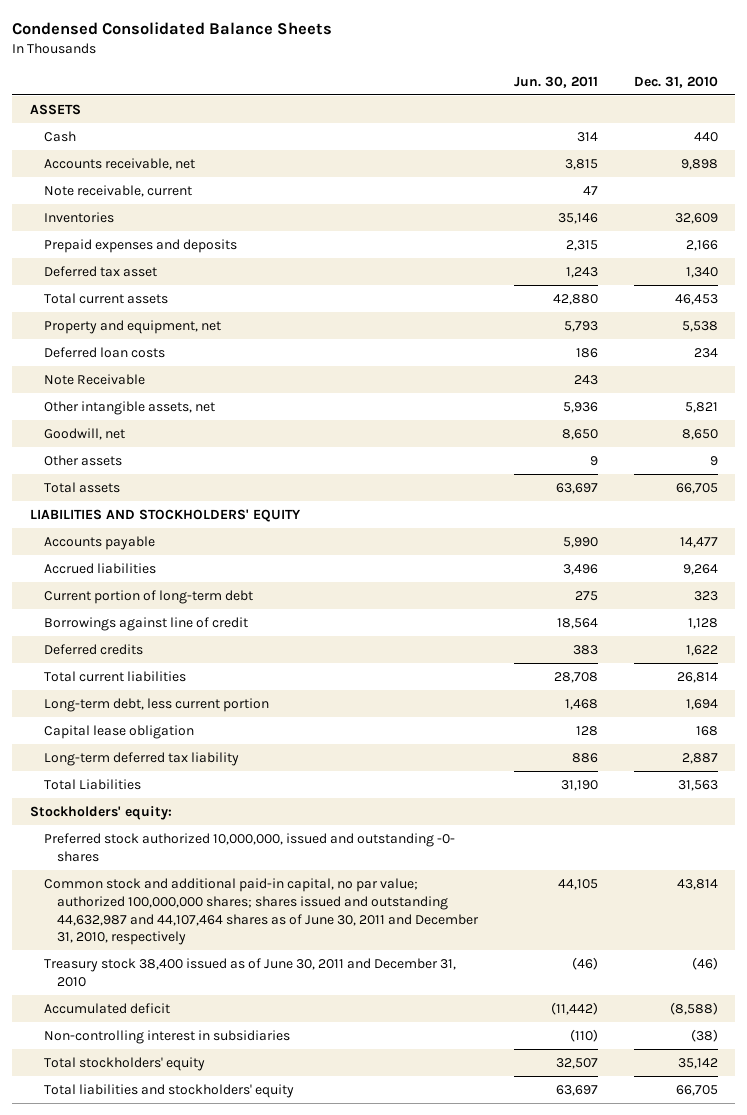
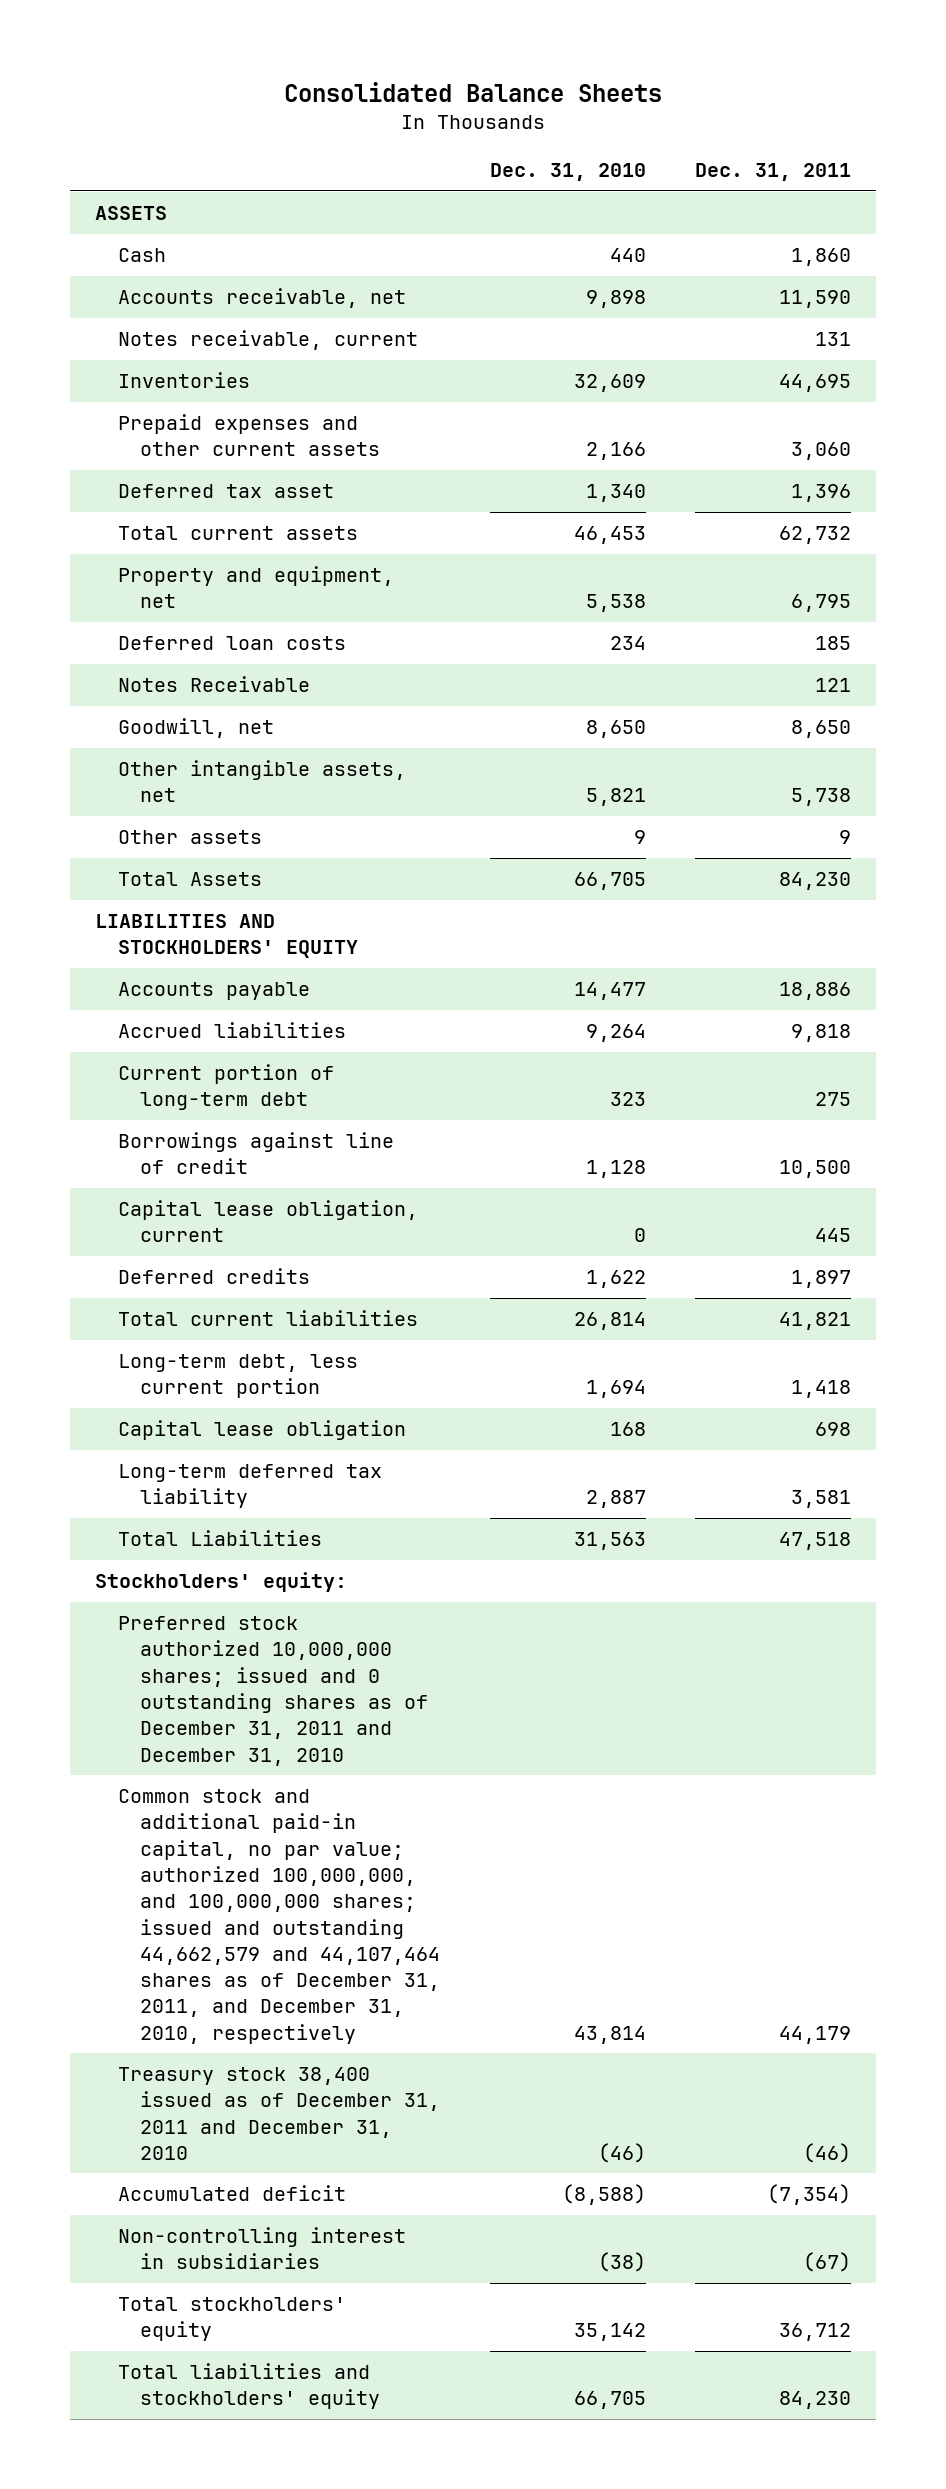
- Condensed Consolidated Balance Sheets
+ Consolidated Balance Sheets
- | Jun. 30, 2011 | Dec. 31, 2010
+ | Dec. 31, 2010 | Dec. 31, 2011
- Note receivable, current | 47 |
+ Notes receivable, current | | 131
- Prepaid expenses and deposits | 2,315 | 2,166
+ Prepaid expenses and other current assets | 2,166 | 3,060
- Note Receivable | 243 |
+ Notes Receivable | | 121
moved down: Other intangible assets, net | 5,821 | 5,738
- Total assets | 63,697 | 66,705
+ Total Assets | 66,705 | 84,230
+ Capital lease obligation, current | 0 | 445
- Preferred stock authorized 10,000,000, issued and outstanding -0- shares
- Common stock and additional paid-in capital, no par value; authorized 100,000,000 shares; shares issued and outstanding 44,632,987 and 44,107,464 shares as of June 30, 2011 and December 31, 2010, respectively | 44,105 | 43,814
- Treasury stock 38,400 issued as of June 30, 2011 and December 31, 2010 | (46) | (46)
+ Preferred stock authorized 10,000,000 shares; issued and 0 outstanding shares as of December 31, 2011 and December 31, 2010
+ Common stock and additional paid-in capital, no par value; authorized 100,000,000, and 100,000,000 shares; issued and outstanding 44,662,579 and 44,107,464 shares as of December 31, 2011, and December 31, 2010, respectively | 43,814 | 44,179
+ Treasury stock 38,400 issued as of December 31, 2011 and December 31, 2010 | (46) | (46)

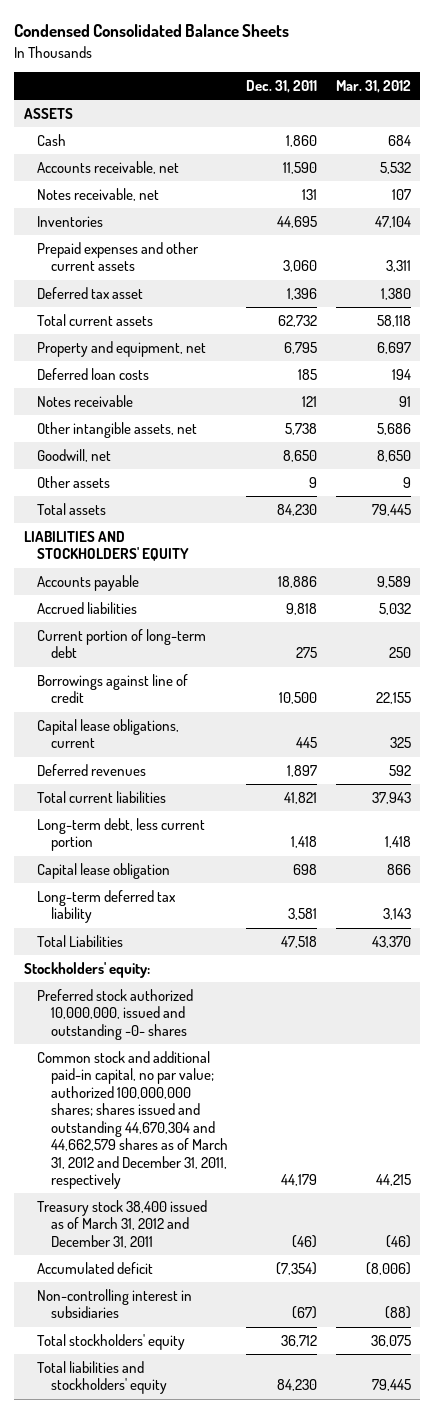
- Consolidated Balance Sheets
+ Condensed Consolidated Balance Sheets
- | Dec. 31, 2010 | Dec. 31, 2011
+ | Dec. 31, 2011 | Mar. 31, 2012
- Notes receivable, current | | 131
+ Notes receivable, net | 131 | 107
- Notes Receivable | | 121
+ Notes receivable | 121 | 91
moved down: Goodwill, net | 8,650 | 8,650
- Total Assets | 66,705 | 84,230
+ Total assets | 84,230 | 79,445
- Capital lease obligation, current | 0 | 445
- Deferred credits | 1,622 | 1,897
+ Capital lease obligations, current | 445 | 325
+ Deferred revenues | 1,897 | 592
- Preferred stock authorized 10,000,000 shares; issued and 0 outstanding shares as of December 31, 2011 and December 31, 2010
- Common stock and additional paid-in capital, no par value; authorized 100,000,000, and 100,000,000 shares; issued and outstanding 44,662,579 and 44,107,464 shares as of December 31, 2011, and December 31, 2010, respectively | 43,814 | 44,179
- Treasury stock 38,400 issued as of December 31, 2011 and December 31, 2010 | (46) | (46)
+ Preferred stock authorized 10,000,000, issued and outstanding -0- shares
+ Common stock and additional paid-in capital, no par value; authorized 100,000,000 shares; shares issued and outstanding 44,670,304 and 44,662,579 shares as of March 31, 2012 and December 31, 2011, respectively | 44,179 | 44,215
+ Treasury stock 38,400 issued as of March 31, 2012 and December 31, 2011 | (46) | (46)

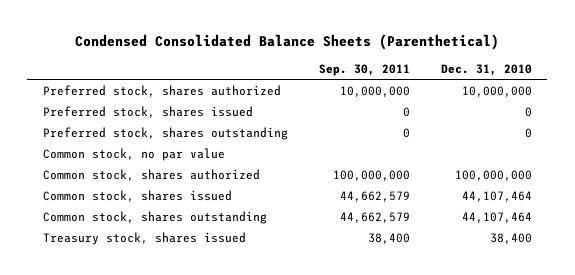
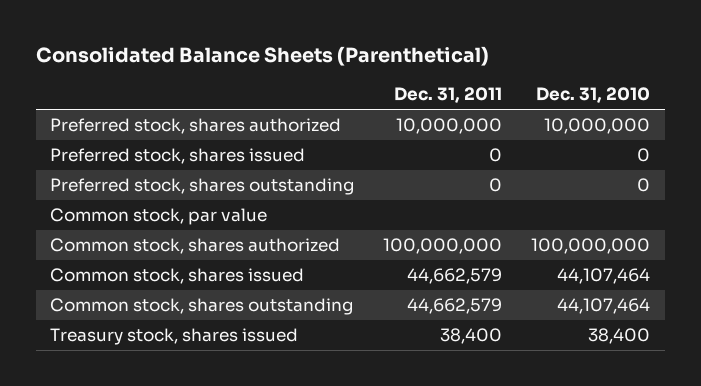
- Condensed Consolidated Balance Sheets (Parenthetical)
+ Consolidated Balance Sheets (Parenthetical)
- | Sep. 30, 2011 | Dec. 31, 2010
+ | Dec. 31, 2011 | Dec. 31, 2010
- Common stock, no par value
+ Common stock, par value

